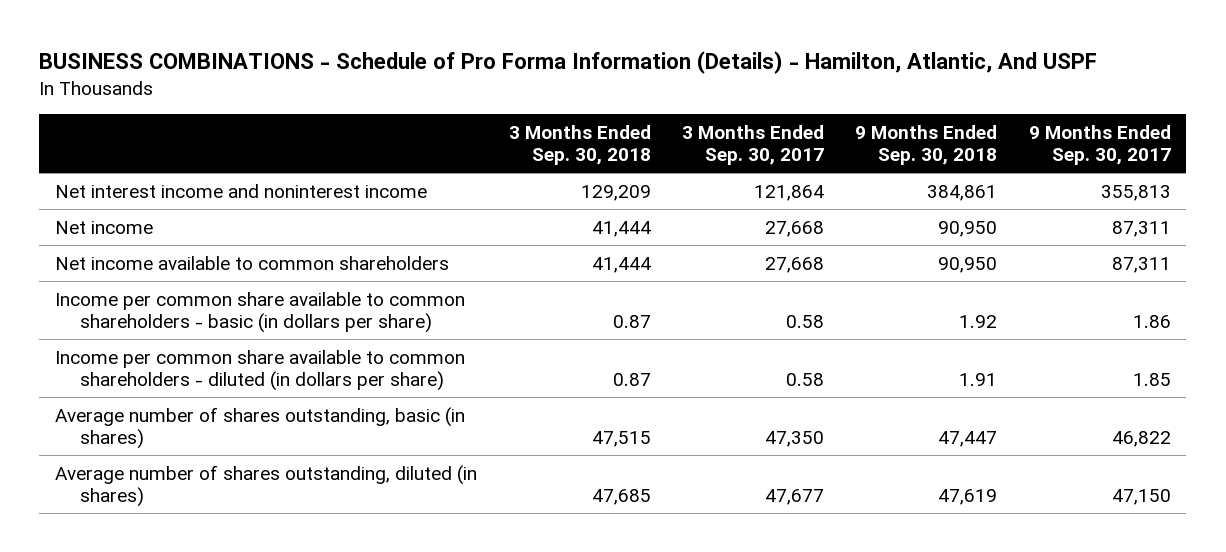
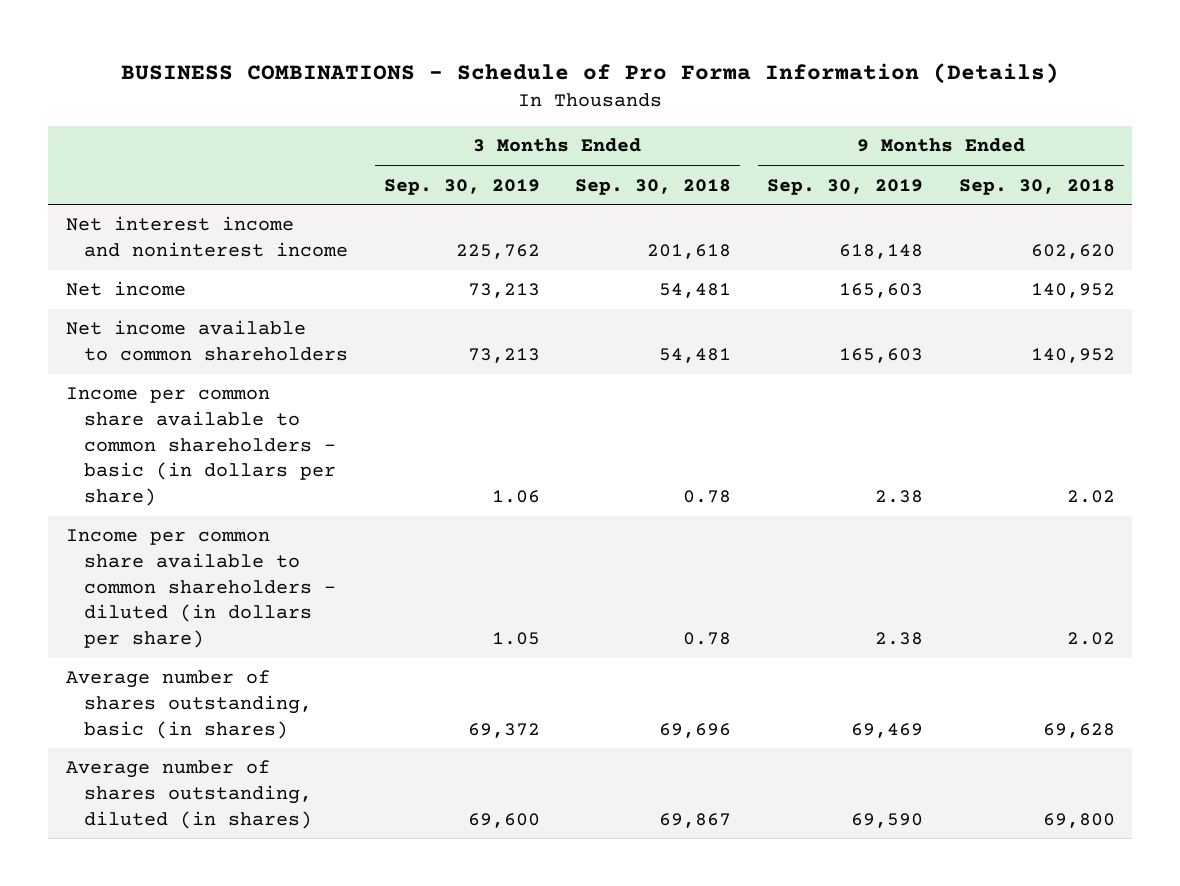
- BUSINESS COMBINATIONS - Schedule of Pro Forma Information (Details) - Hamilton, Atlantic, And USPF
+ BUSINESS COMBINATIONS - Schedule of Pro Forma Information (Details)
- | 3 Months Ended Sep. 30, 2018 | 3 Months Ended Sep. 30, 2017 | 9 Months Ended Sep. 30, 2018 | 9 Months Ended Sep. 30, 2017
+ | 3 Months Ended Sep. 30, 2019 | 3 Months Ended Sep. 30, 2018 | 9 Months Ended Sep. 30, 2019 | 9 Months Ended Sep. 30, 2018
- Net interest income and noninterest income | 129,209 | 121,864 | 384,861 | 355,813
- Net income | 41,444 | 27,668 | 90,950 | 87,311
- Net income available to common shareholders | 41,444 | 27,668 | 90,950 | 87,311
- Income per common share available to common shareholders - basic (in dollars per share) | 0.87 | 0.58 | 1.92 | 1.86
- Income per common share available to common shareholders - diluted (in dollars per share) | 0.87 | 0.58 | 1.91 | 1.85
- Average number of shares outstanding, basic (in shares) | 47,515 | 47,350 | 47,447 | 46,822
- Average number of shares outstanding, diluted (in shares) | 47,685 | 47,677 | 47,619 | 47,150
+ Net interest income and noninterest income | 225,762 | 201,618 | 618,148 | 602,620
+ Net income | 73,213 | 54,481 | 165,603 | 140,952
+ Net income available to common shareholders | 73,213 | 54,481 | 165,603 | 140,952
+ Income per common share available to common shareholders - basic (in dollars per share) | 1.06 | 0.78 | 2.38 | 2.02
+ Income per common share available to common shareholders - diluted (in dollars per share) | 1.05 | 0.78 | 2.38 | 2.02
+ Average number of shares outstanding, basic (in shares) | 69,372 | 69,696 | 69,469 | 69,628
+ Average number of shares outstanding, diluted (in shares) | 69,600 | 69,867 | 69,590 | 69,800

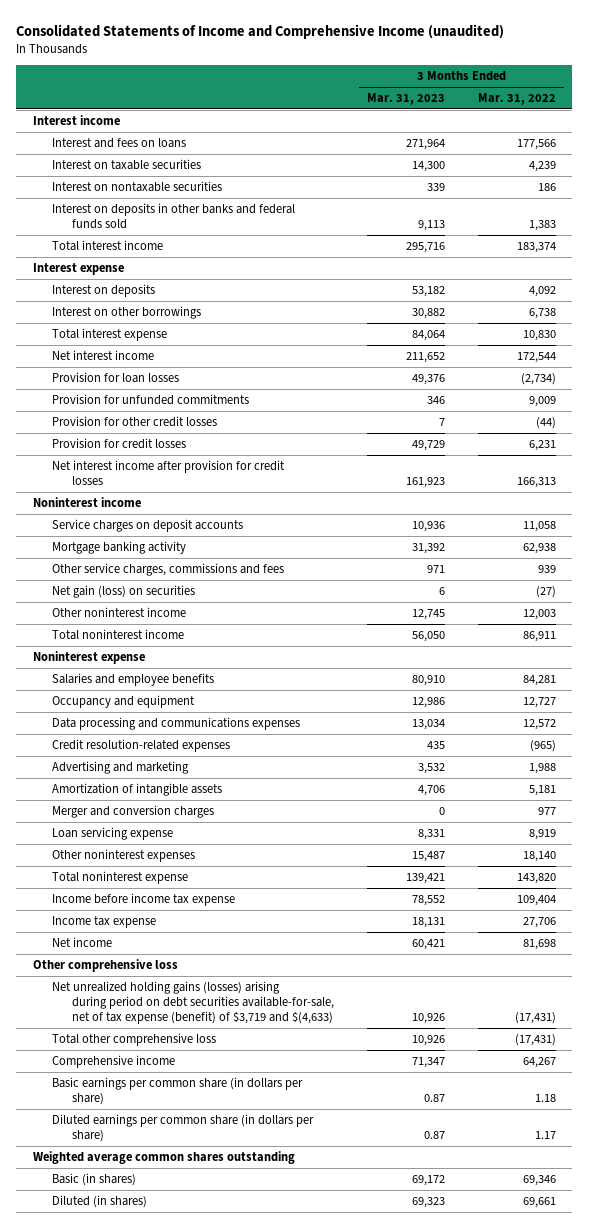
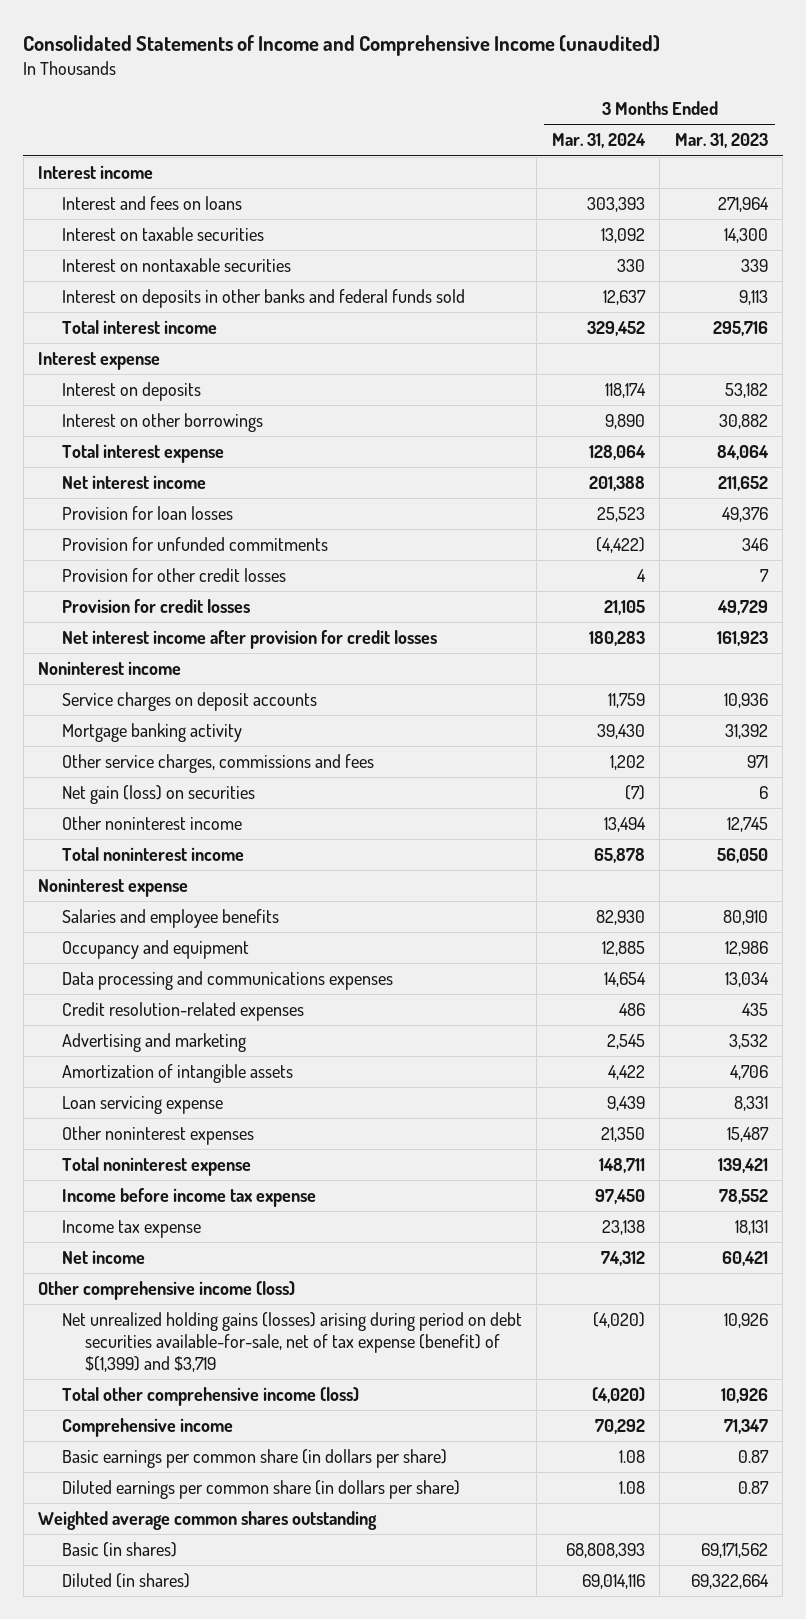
- | 3 Months Ended Mar. 31, 2023 | 3 Months Ended Mar. 31, 2022
+ | 3 Months Ended Mar. 31, 2024 | 3 Months Ended Mar. 31, 2023
- Merger and conversion charges | 0 | 977
- Other comprehensive loss
- Net unrealized holding gains (losses) arising during period on debt securities available-for-sale, net of tax expense (benefit) of $3,719 and $(4,633) | 10,926 | (17,431)
- Total other comprehensive loss | 10,926 | (17,431)
+ Other comprehensive income (loss)
+ Net unrealized holding gains (losses) arising during period on debt securities available-for-sale, net of tax expense (benefit) of $(1,399) and $3,719 | (4,020) | 10,926
+ Total other comprehensive income (loss) | (4,020) | 10,926
- Basic (in shares) | 69,172 | 69,346
- Diluted (in shares) | 69,323 | 69,661
+ Basic (in shares) | 68,808,393 | 69,171,562
+ Diluted (in shares) | 69,014,116 | 69,322,664

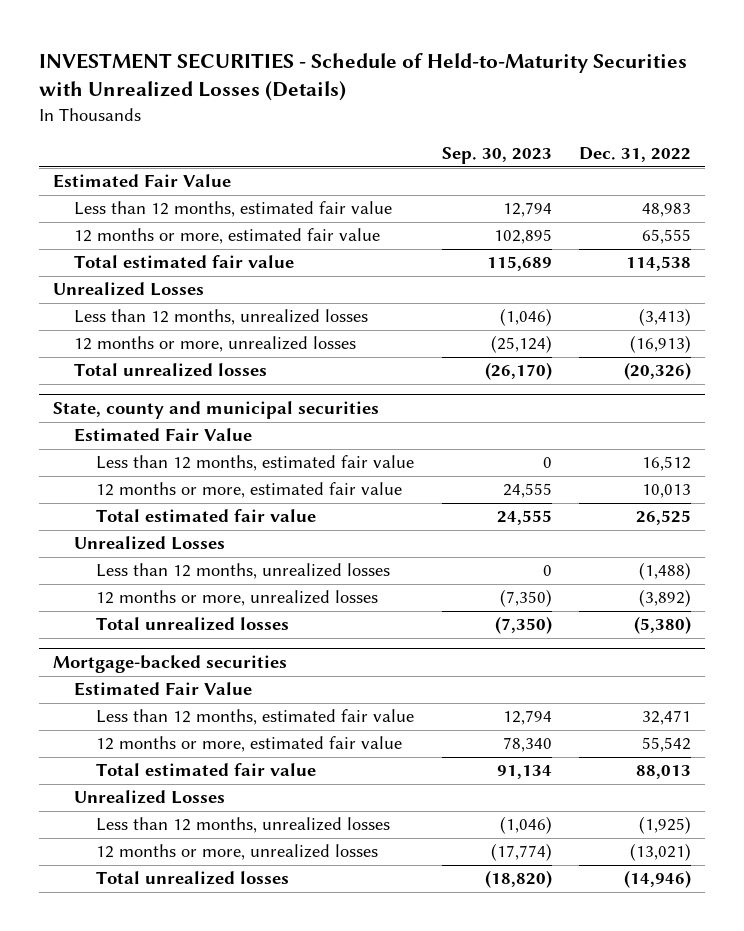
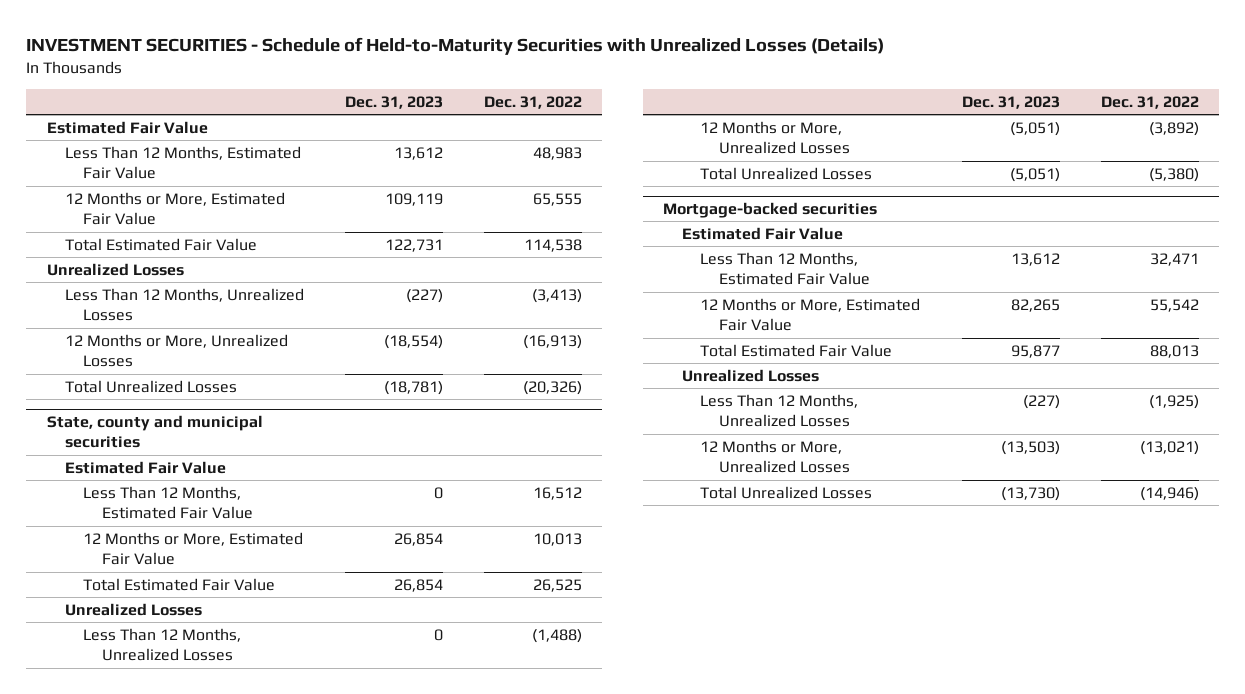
- | Sep. 30, 2023 | Dec. 31, 2022
+ | Dec. 31, 2023 | Dec. 31, 2022
- Less than 12 months, estimated fair value | 12,794 | 48,983
- 12 months or more, estimated fair value | 102,895 | 65,555
- Total estimated fair value | 115,689 | 114,538
+ Less Than 12 Months, Estimated Fair Value | 13,612 | 48,983
+ 12 Months or More, Estimated Fair Value | 109,119 | 65,555
+ Total Estimated Fair Value | 122,731 | 114,538
- Less than 12 months, unrealized losses | (1,046) | (3,413)
- 12 months or more, unrealized losses | (25,124) | (16,913)
- Total unrealized losses | (26,170) | (20,326)
+ Less Than 12 Months, Unrealized Losses | (227) | (3,413)
+ 12 Months or More, Unrealized Losses | (18,554) | (16,913)
+ Total Unrealized Losses | (18,781) | (20,326)
@ State, county and municipal securities
- Less than 12 months, estimated fair value | 0 | 16,512
- 12 months or more, estimated fair value | 24,555 | 10,013
- Total estimated fair value | 24,555 | 26,525
+ Less Than 12 Months, Estimated Fair Value | 0 | 16,512
+ 12 Months or More, Estimated Fair Value | 26,854 | 10,013
+ Total Estimated Fair Value | 26,854 | 26,525
- Less than 12 months, unrealized losses | 0 | (1,488)
- 12 months or more, unrealized losses | (7,350) | (3,892)
- Total unrealized losses | (7,350) | (5,380)
+ Less Than 12 Months, Unrealized Losses | 0 | (1,488)
+ 12 Months or More, Unrealized Losses | (5,051) | (3,892)
+ Total Unrealized Losses | (5,051) | (5,380)
@ Mortgage-backed securities
- Less than 12 months, estimated fair value | 12,794 | 32,471
- 12 months or more, estimated fair value | 78,340 | 55,542
- Total estimated fair value | 91,134 | 88,013
+ Less Than 12 Months, Estimated Fair Value | 13,612 | 32,471
+ 12 Months or More, Estimated Fair Value | 82,265 | 55,542
+ Total Estimated Fair Value | 95,877 | 88,013
- Less than 12 months, unrealized losses | (1,046) | (1,925)
- 12 months or more, unrealized losses | (17,774) | (13,021)
- Total unrealized losses | (18,820) | (14,946)
+ Less Than 12 Months, Unrealized Losses | (227) | (1,925)
+ 12 Months or More, Unrealized Losses | (13,503) | (13,021)
+ Total Unrealized Losses | (13,730) | (14,946)

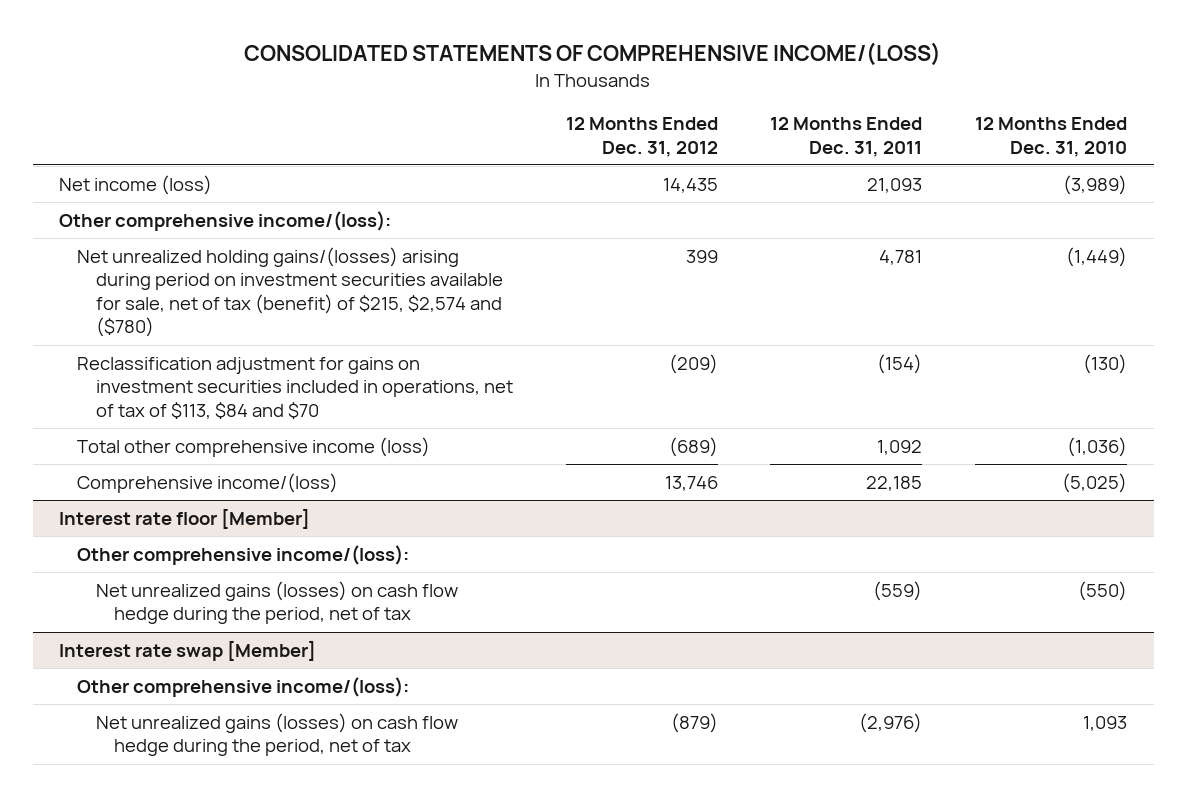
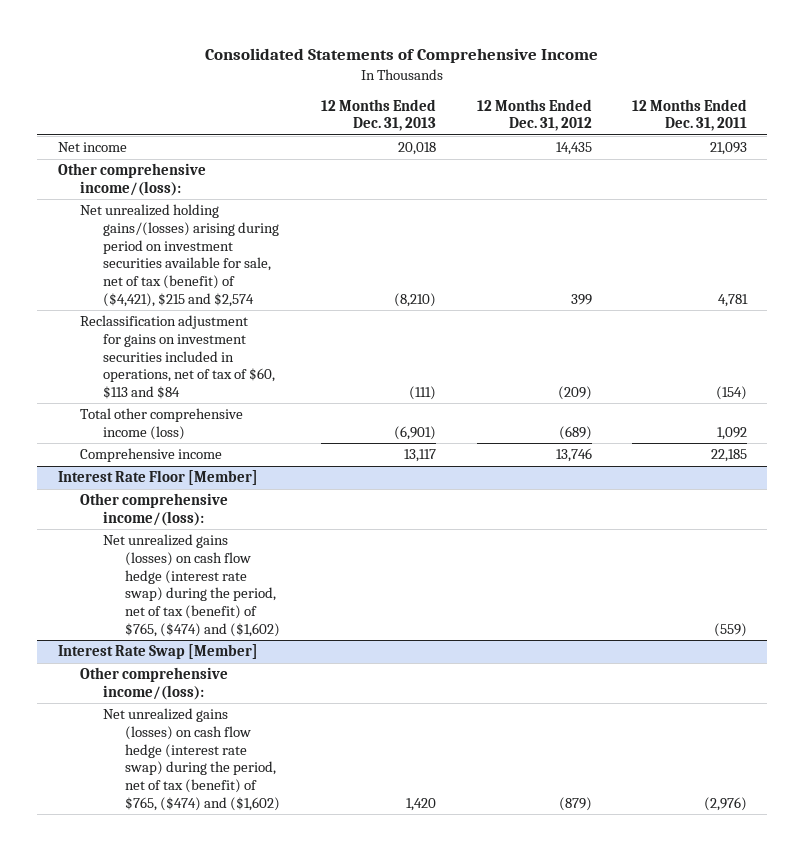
- CONSOLIDATED STATEMENTS OF COMPREHENSIVE INCOME/(LOSS)
+ Consolidated Statements of Comprehensive Income
- | 12 Months Ended Dec. 31, 2012 | 12 Months Ended Dec. 31, 2011 | 12 Months Ended Dec. 31, 2010
+ | 12 Months Ended Dec. 31, 2013 | 12 Months Ended Dec. 31, 2012 | 12 Months Ended Dec. 31, 2011
- Net income (loss) | 14,435 | 21,093 | (3,989)
+ Net income | 20,018 | 14,435 | 21,093
- Net unrealized holding gains/(losses) arising during period on investment securities available for sale, net of tax (benefit) of $215, $2,574 and ($780) | 399 | 4,781 | (1,449)
- Reclassification adjustment for gains on investment securities included in operations, net of tax of $113, $84 and $70 | (209) | (154) | (130)
+ Net unrealized holding gains/(losses) arising during period on investment securities available for sale, net of tax (benefit) of ($4,421), $215 and $2,574 | (8,210) | 399 | 4,781
+ Reclassification adjustment for gains on investment securities included in operations, net of tax of $60, $113 and $84 | (111) | (209) | (154)
- Comprehensive income/(loss) | 13,746 | 22,185 | (5,025)
- Interest rate floor [Member]
+ Comprehensive income | 13,117 | 13,746 | 22,185
+ Interest Rate Floor [Member]
- Net unrealized gains (losses) on cash flow hedge during the period, net of tax | | (559) | (550)
- Interest rate swap [Member]
+ Net unrealized gains (losses) on cash flow hedge (interest rate swap) during the period, net of tax (benefit) of $765, ($474) and ($1,602) | | | (559)
+ Interest Rate Swap [Member]
- Net unrealized gains (losses) on cash flow hedge during the period, net of tax | (879) | (2,976) | 1,093
+ Net unrealized gains (losses) on cash flow hedge (interest rate swap) during the period, net of tax (benefit) of $765, ($474) and ($1,602) | 1,420 | (879) | (2,976)

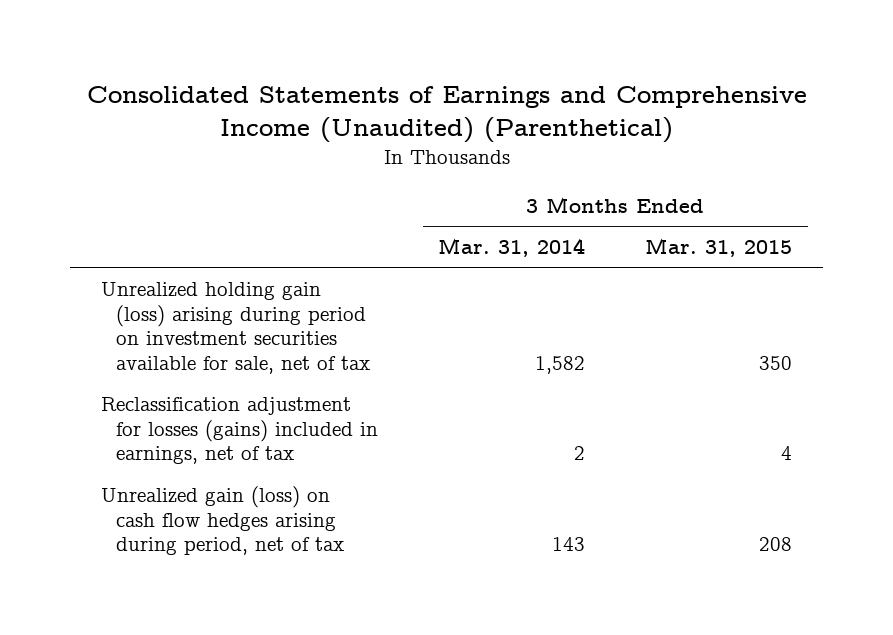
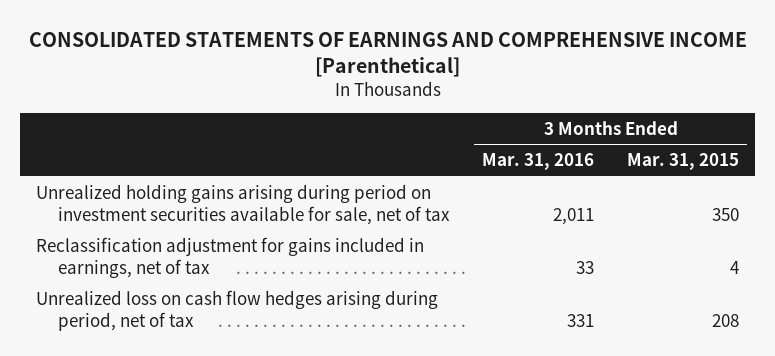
- Consolidated Statements of Earnings and Comprehensive Income (Unaudited) (Parenthetical)
+ CONSOLIDATED STATEMENTS OF EARNINGS AND COMPREHENSIVE INCOME [Parenthetical]
- | 3 Months Ended Mar. 31, 2014 | 3 Months Ended Mar. 31, 2015
+ | 3 Months Ended Mar. 31, 2016 | 3 Months Ended Mar. 31, 2015
- Unrealized holding gain (loss) arising during period on investment securities available for sale, net of tax | 1,582 | 350
- Reclassification adjustment for losses (gains) included in earnings, net of tax | 2 | 4
- Unrealized gain (loss) on cash flow hedges arising during period, net of tax | 143 | 208
+ Unrealized holding gains arising during period on investment securities available for sale, net of tax | 2,011 | 350
+ Reclassification adjustment for gains included in earnings, net of tax | 33 | 4
+ Unrealized loss on cash flow hedges arising during period, net of tax | 331 | 208

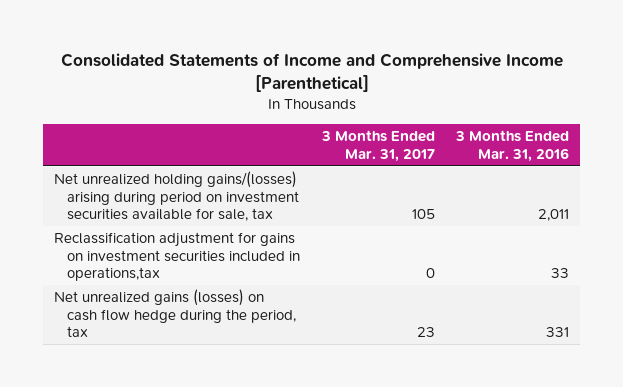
- CONSOLIDATED STATEMENTS OF EARNINGS AND COMPREHENSIVE INCOME [Parenthetical]
+ Consolidated Statements of Income and Comprehensive Income [Parenthetical]
- | 3 Months Ended Mar. 31, 2016 | 3 Months Ended Mar. 31, 2015
+ | 3 Months Ended Mar. 31, 2017 | 3 Months Ended Mar. 31, 2016
- Unrealized holding gains arising during period on investment securities available for sale, net of tax | 2,011 | 350
- Reclassification adjustment for gains included in earnings, net of tax | 33 | 4
- Unrealized loss on cash flow hedges arising during period, net of tax | 331 | 208
+ Net unrealized holding gains/(losses) arising during period on investment securities available for sale, tax | 105 | 2,011
+ Reclassification adjustment for gains on investment securities included in operations,tax | 0 | 33
+ Net unrealized gains (losses) on cash flow hedge during the period, tax | 23 | 331

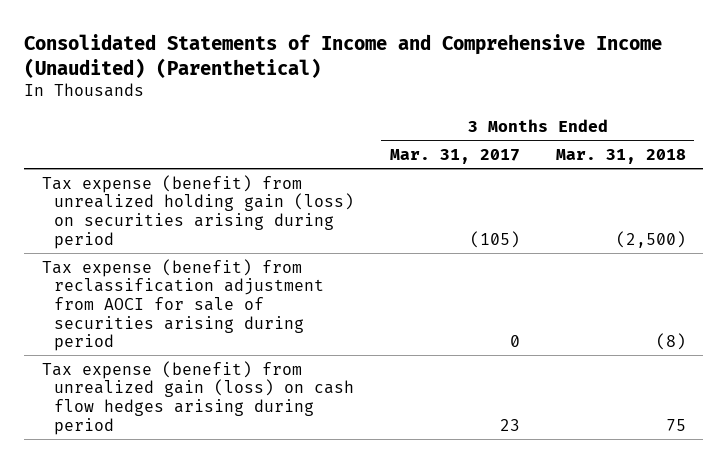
- Consolidated Statements of Income and Comprehensive Income [Parenthetical]
+ Consolidated Statements of Income and Comprehensive Income (Unaudited) (Parenthetical)
- | 3 Months Ended Mar. 31, 2017 | 3 Months Ended Mar. 31, 2016
+ | 3 Months Ended Mar. 31, 2017 | 3 Months Ended Mar. 31, 2018
- Net unrealized holding gains/(losses) arising during period on investment securities available for sale, tax | 105 | 2,011
- Reclassification adjustment for gains on investment securities included in operations,tax | 0 | 33
- Net unrealized gains (losses) on cash flow hedge during the period, tax | 23 | 331
+ Tax expense (benefit) from unrealized holding gain (loss) on securities arising during period | (105) | (2,500)
+ Tax expense (benefit) from reclassification adjustment from AOCI for sale of securities arising during period | 0 | (8)
+ Tax expense (benefit) from unrealized gain (loss) on cash flow hedges arising during period | 23 | 75

